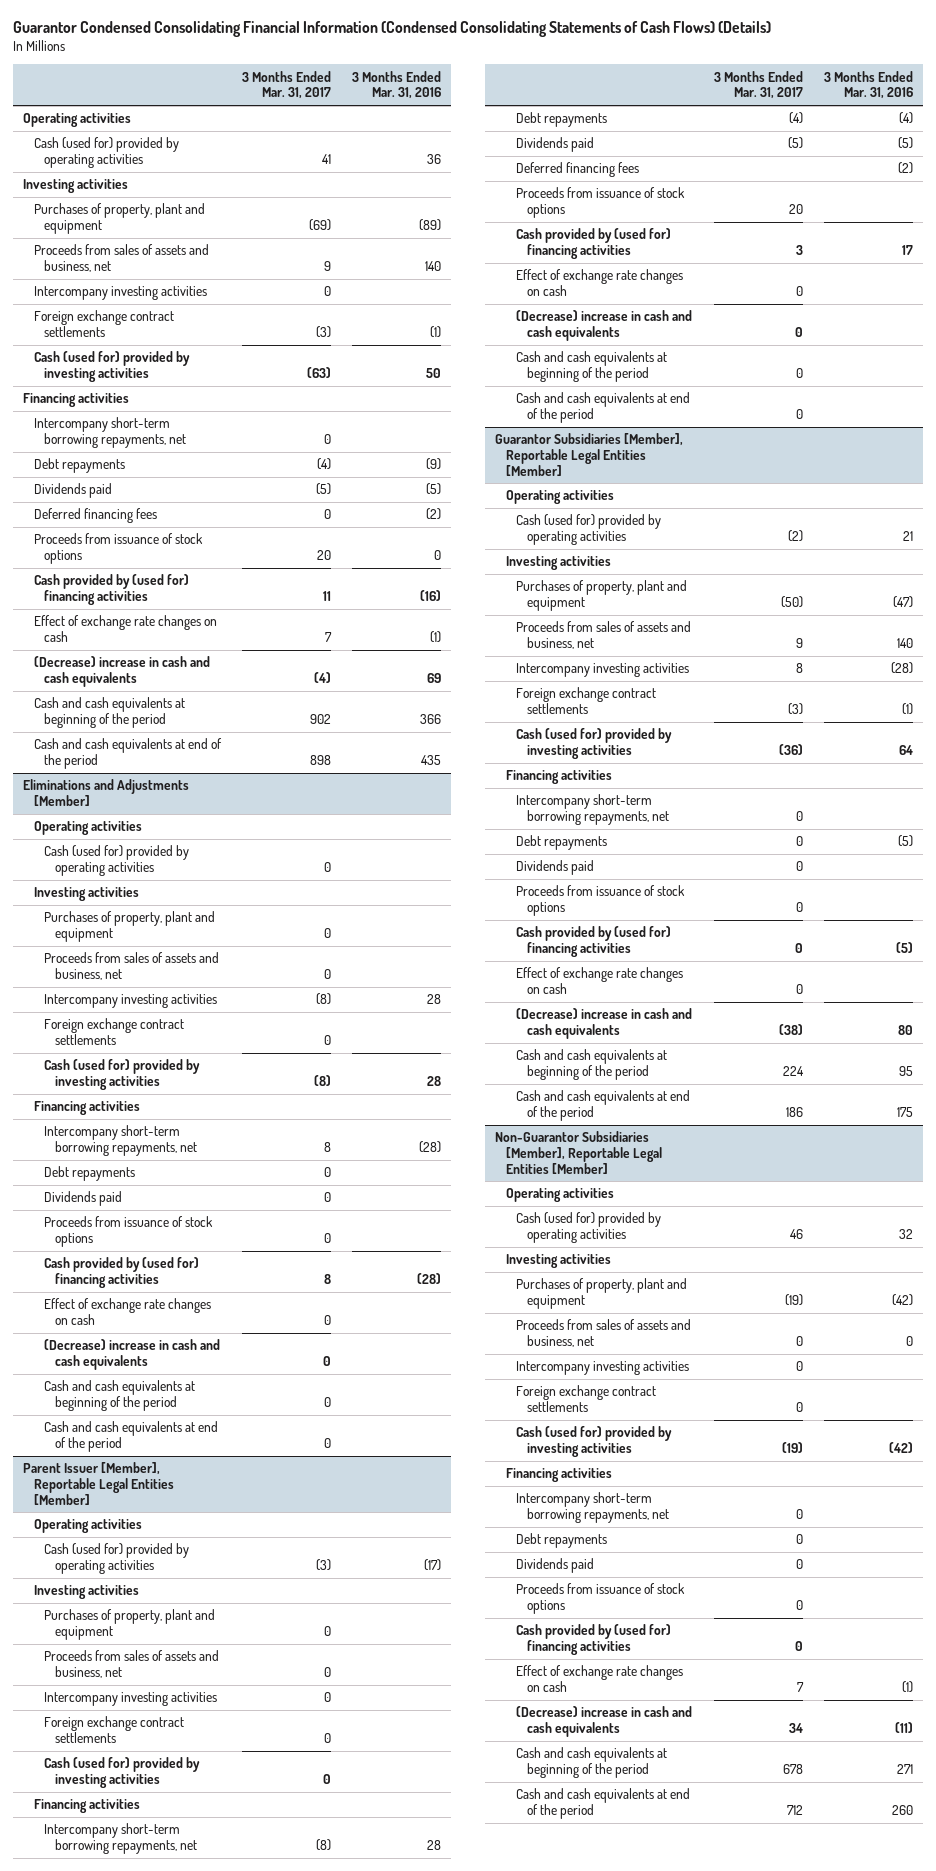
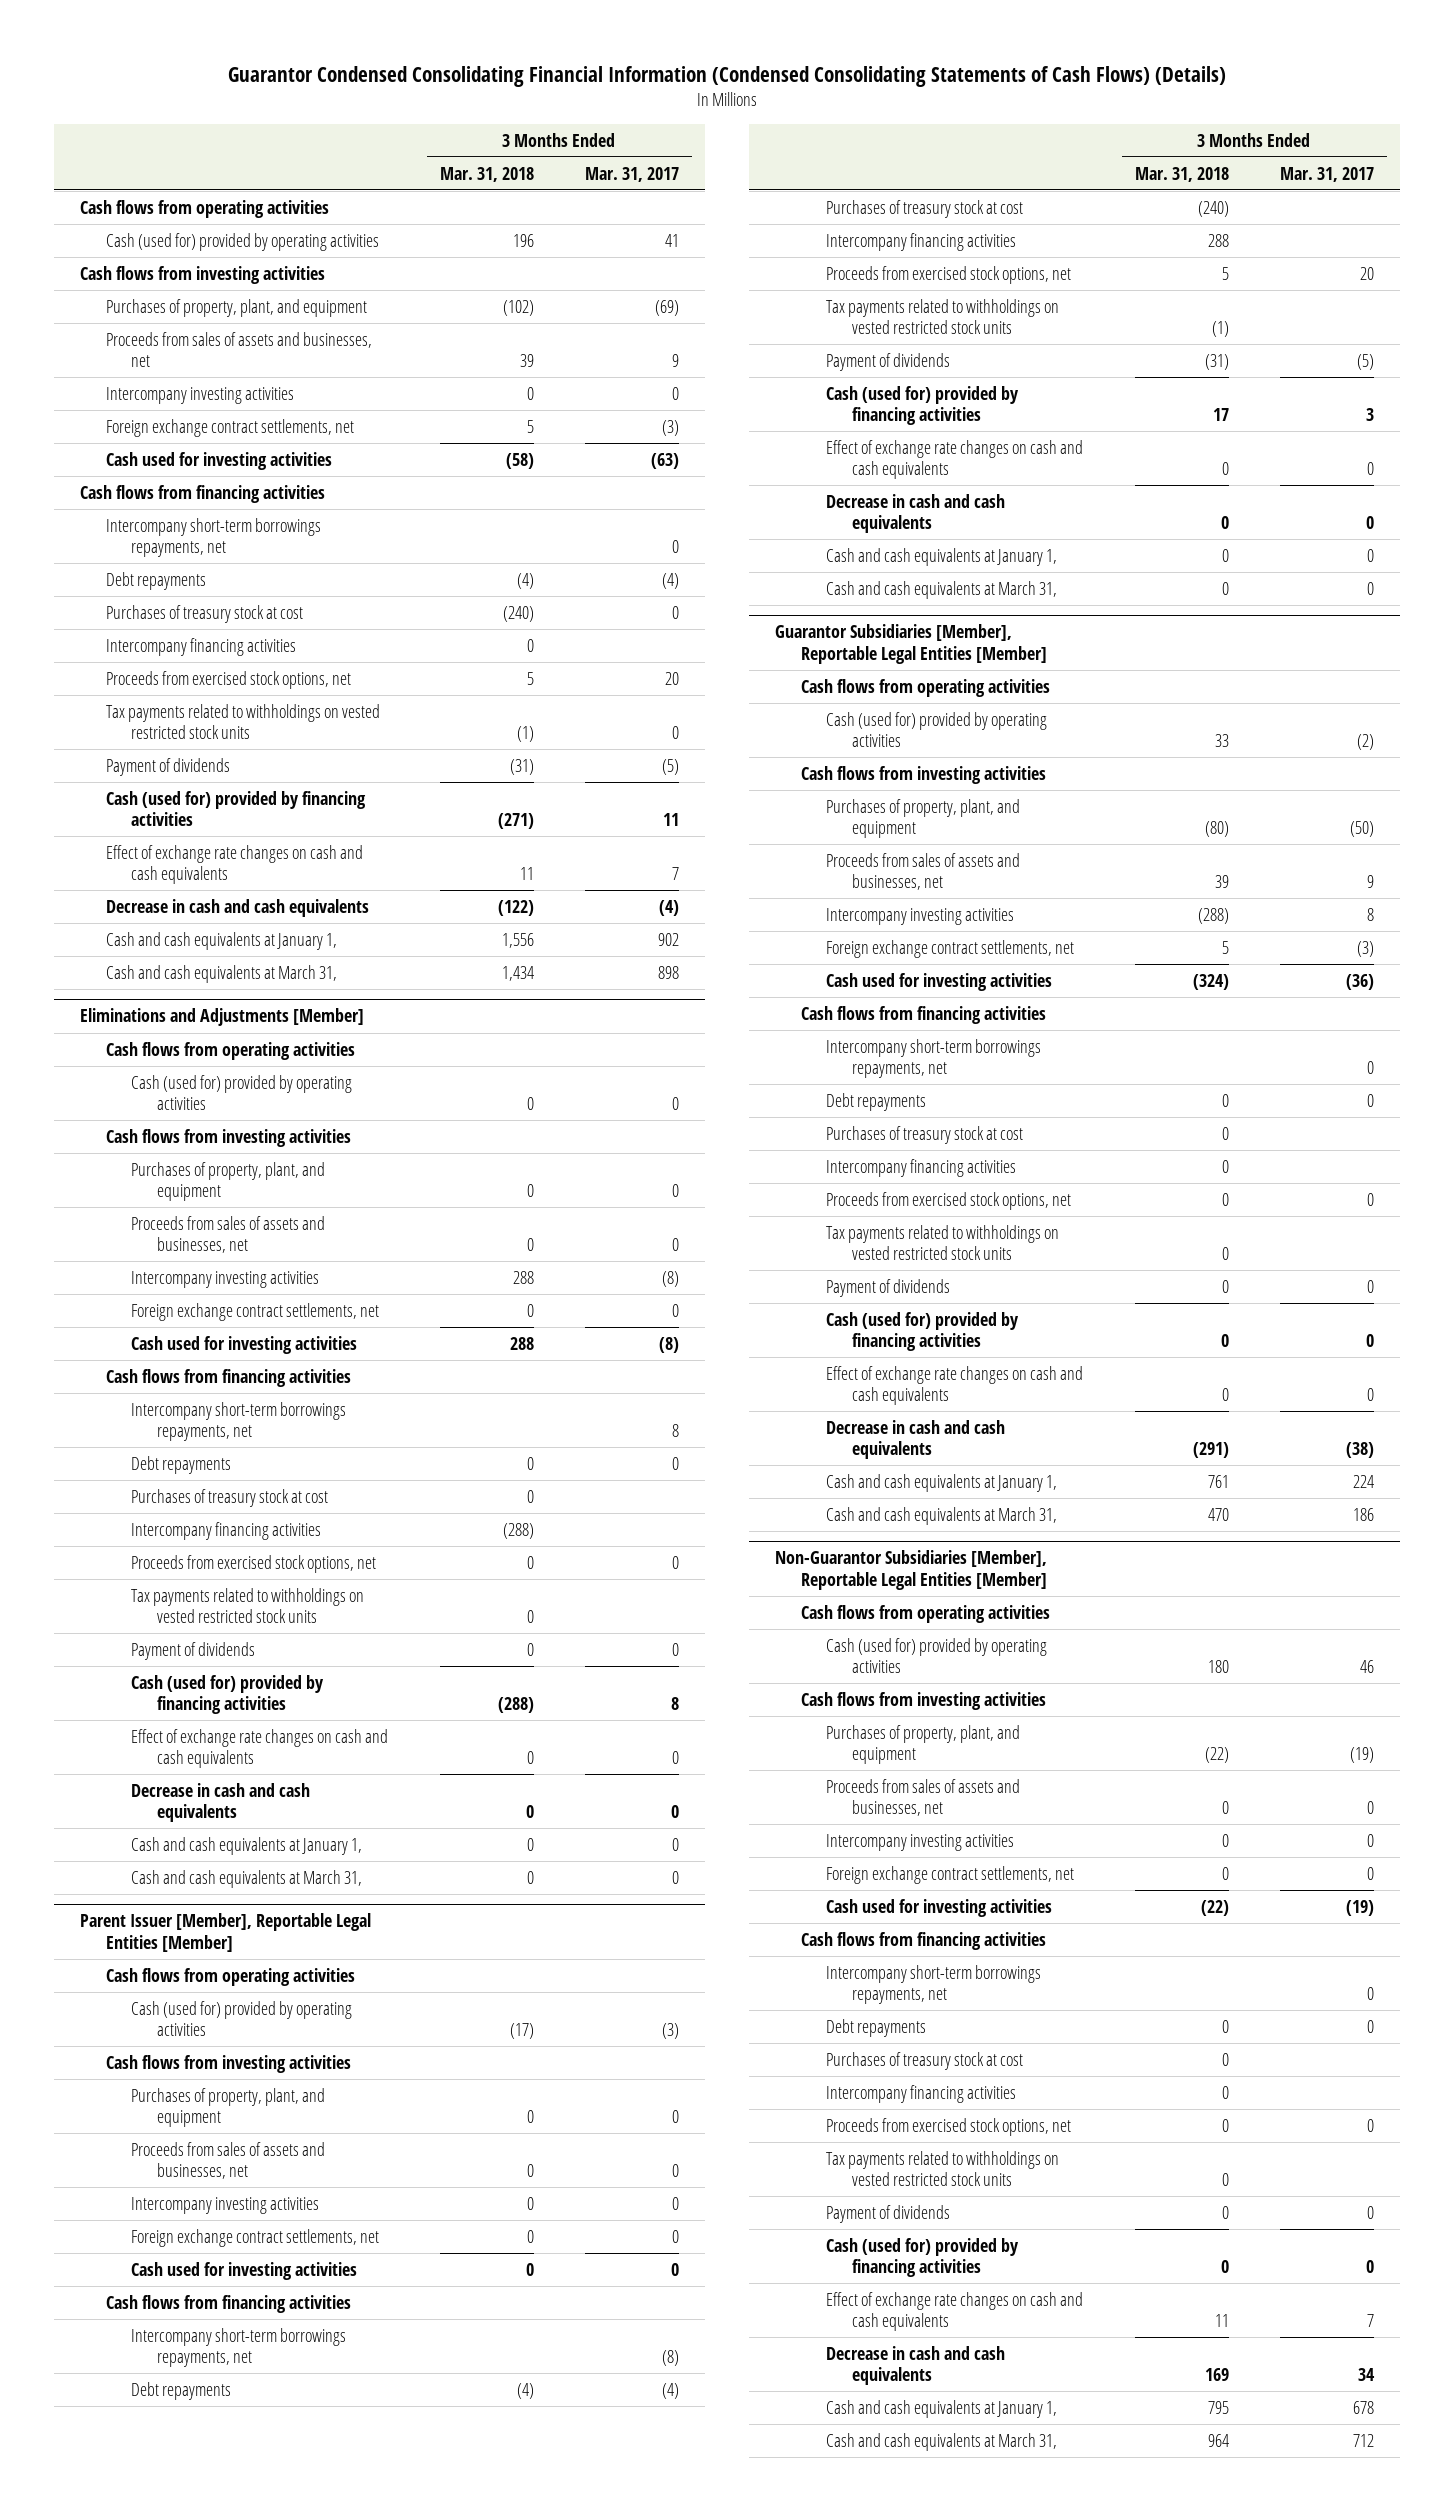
- | 3 Months Ended Mar. 31, 2017 | 3 Months Ended Mar. 31, 2016
+ | 3 Months Ended Mar. 31, 2018 | 3 Months Ended Mar. 31, 2017
- Operating activities
+ Cash flows from operating activities
- Investing activities
- Purchases of property, plant and equipment | (69) | (89)
- Proceeds from sales of assets and business, net | 9 | 140
+ Cash flows from investing activities
+ Purchases of property, plant, and equipment | (102) | (69)
+ Proceeds from sales of assets and businesses, net | 39 | 9
- Foreign exchange contract settlements | (3) | (1)
- Cash (used for) provided by investing activities | (63) | 50
- Financing activities
- Intercompany short-term borrowing repayments, net | 0 |
+ Foreign exchange contract settlements, net | 5 | (3)
+ Cash used for investing activities | (58) | (63)
+ Cash flows from financing activities
+ Intercompany short-term borrowings repayments, net | | 0
- Dividends paid | (5) | (5)
- Deferred financing fees | 0 | (2)
- Proceeds from issuance of stock options | 20 | 0
- Cash provided by (used for) financing activities | 11 | (16)
- Effect of exchange rate changes on cash | 7 | (1)
- (Decrease) increase in cash and cash equivalents | (4) | 69
- Cash and cash equivalents at beginning of the period | 902 | 366
- Cash and cash equivalents at end of the period | 898 | 435
+ Purchases of treasury stock at cost | (240) | 0
+ Intercompany financing activities | 0 |
+ Proceeds from exercised stock options, net | 5 | 20
+ Tax payments related to withholdings on vested restricted stock units | (1) | 0
+ Payment of dividends | (31) | (5)
+ Cash (used for) provided by financing activities | (271) | 11
+ Effect of exchange rate changes on cash and cash equivalents | 11 | 7
+ Decrease in cash and cash equivalents | (122) | (4)
+ Cash and cash equivalents at January 1, | 1,556 | 902
+ Cash and cash equivalents at March 31, | 1,434 | 898
@ Eliminations and Adjustments [Member]
- Operating activities
+ Cash flows from operating activities
- Investing activities
- Purchases of property, plant and equipment | 0 |
- Proceeds from sales of assets and business, net | 0 |
+ Cash flows from investing activities
+ Purchases of property, plant, and equipment | 0 | 0
+ Proceeds from sales of assets and businesses, net | 0 | 0
- Foreign exchange contract settlements | 0 |
- Cash (used for) provided by investing activities | (8) | 28
- Financing activities
- Intercompany short-term borrowing repayments, net | 8 | (28)
+ Foreign exchange contract settlements, net | 0 | 0
+ Cash used for investing activities | 288 | (8)
+ Cash flows from financing activities
+ Intercompany short-term borrowings repayments, net | | 8
- Dividends paid | 0 |
- Proceeds from issuance of stock options | 0 |
- Cash provided by (used for) financing activities | 8 | (28)
- Effect of exchange rate changes on cash | 0 |
- (Decrease) increase in cash and cash equivalents | 0 |
- Cash and cash equivalents at beginning of the period | 0 |
- Cash and cash equivalents at end of the period | 0 |
+ Purchases of treasury stock at cost | 0 |
+ Intercompany financing activities | (288) |
+ Proceeds from exercised stock options, net | 0 | 0
+ Tax payments related to withholdings on vested restricted stock units | 0 |
+ Payment of dividends | 0 | 0
+ Cash (used for) provided by financing activities | (288) | 8
+ Effect of exchange rate changes on cash and cash equivalents | 0 | 0
+ Decrease in cash and cash equivalents | 0 | 0
+ Cash and cash equivalents at January 1, | 0 | 0
+ Cash and cash equivalents at March 31, | 0 | 0
@ Parent Issuer [Member], Reportable Legal Entities [Member]
- Operating activities
+ Cash flows from operating activities
- Investing activities
- Purchases of property, plant and equipment | 0 |
- Proceeds from sales of assets and business, net | 0 |
+ Cash flows from investing activities
+ Purchases of property, plant, and equipment | 0 | 0
+ Proceeds from sales of assets and businesses, net | 0 | 0
- Foreign exchange contract settlements | 0 |
- Cash (used for) provided by investing activities | 0 |
- Financing activities
- Intercompany short-term borrowing repayments, net | (8) | 28
+ Foreign exchange contract settlements, net | 0 | 0
+ Cash used for investing activities | 0 | 0
+ Cash flows from financing activities
+ Intercompany short-term borrowings repayments, net | | (8)
- Dividends paid | (5) | (5)
- Deferred financing fees | | (2)
- Proceeds from issuance of stock options | 20 |
- Cash provided by (used for) financing activities | 3 | 17
- Effect of exchange rate changes on cash | 0 |
- (Decrease) increase in cash and cash equivalents | 0 |
- Cash and cash equivalents at beginning of the period | 0 |
- Cash and cash equivalents at end of the period | 0 |
+ Purchases of treasury stock at cost | (240) |
+ Intercompany financing activities | 288 |
+ Proceeds from exercised stock options, net | 5 | 20
+ Tax payments related to withholdings on vested restricted stock units | (1) |
+ Payment of dividends | (31) | (5)
+ Cash (used for) provided by financing activities | 17 | 3
+ Effect of exchange rate changes on cash and cash equivalents | 0 | 0
+ Decrease in cash and cash equivalents | 0 | 0
+ Cash and cash equivalents at January 1, | 0 | 0
+ Cash and cash equivalents at March 31, | 0 | 0
@ Guarantor Subsidiaries [Member], Reportable Legal Entities [Member]
- Operating activities
+ Cash flows from operating activities
- Investing activities
- Purchases of property, plant and equipment | (50) | (47)
- Proceeds from sales of assets and business, net | 9 | 140
+ Cash flows from investing activities
+ Purchases of property, plant, and equipment | (80) | (50)
+ Proceeds from sales of assets and businesses, net | 39 | 9
- Foreign exchange contract settlements | (3) | (1)
- Cash (used for) provided by investing activities | (36) | 64
- Financing activities
- Intercompany short-term borrowing repayments, net | 0 |
+ Foreign exchange contract settlements, net | 5 | (3)
+ Cash used for investing activities | (324) | (36)
+ Cash flows from financing activities
+ Intercompany short-term borrowings repayments, net | | 0
- Dividends paid | 0 |
- Proceeds from issuance of stock options | 0 |
- Cash provided by (used for) financing activities | 0 | (5)
- Effect of exchange rate changes on cash | 0 |
- (Decrease) increase in cash and cash equivalents | (38) | 80
- Cash and cash equivalents at beginning of the period | 224 | 95
- Cash and cash equivalents at end of the period | 186 | 175
+ Purchases of treasury stock at cost | 0 |
+ Intercompany financing activities | 0 |
+ Proceeds from exercised stock options, net | 0 | 0
+ Tax payments related to withholdings on vested restricted stock units | 0 |
+ Payment of dividends | 0 | 0
+ Cash (used for) provided by financing activities | 0 | 0
+ Effect of exchange rate changes on cash and cash equivalents | 0 | 0
+ Decrease in cash and cash equivalents | (291) | (38)
+ Cash and cash equivalents at January 1, | 761 | 224
+ Cash and cash equivalents at March 31, | 470 | 186
@ Non-Guarantor Subsidiaries [Member], Reportable Legal Entities [Member]
- Operating activities
+ Cash flows from operating activities
- Investing activities
- Purchases of property, plant and equipment | (19) | (42)
- Proceeds from sales of assets and business, net | 0 | 0
+ Cash flows from investing activities
+ Purchases of property, plant, and equipment | (22) | (19)
+ Proceeds from sales of assets and businesses, net | 0 | 0
- Foreign exchange contract settlements | 0 |
- Cash (used for) provided by investing activities | (19) | (42)
- Financing activities
- Intercompany short-term borrowing repayments, net | 0 |
+ Foreign exchange contract settlements, net | 0 | 0
+ Cash used for investing activities | (22) | (19)
+ Cash flows from financing activities
+ Intercompany short-term borrowings repayments, net | | 0
- Dividends paid | 0 |
- Proceeds from issuance of stock options | 0 |
- Cash provided by (used for) financing activities | 0 |
- Effect of exchange rate changes on cash | 7 | (1)
- (Decrease) increase in cash and cash equivalents | 34 | (11)
- Cash and cash equivalents at beginning of the period | 678 | 271
- Cash and cash equivalents at end of the period | 712 | 260
+ Purchases of treasury stock at cost | 0 |
+ Intercompany financing activities | 0 |
+ Proceeds from exercised stock options, net | 0 | 0
+ Tax payments related to withholdings on vested restricted stock units | 0 |
+ Payment of dividends | 0 | 0
+ Cash (used for) provided by financing activities | 0 | 0
+ Effect of exchange rate changes on cash and cash equivalents | 11 | 7
+ Decrease in cash and cash equivalents | 169 | 34
+ Cash and cash equivalents at January 1, | 795 | 678
+ Cash and cash equivalents at March 31, | 964 | 712

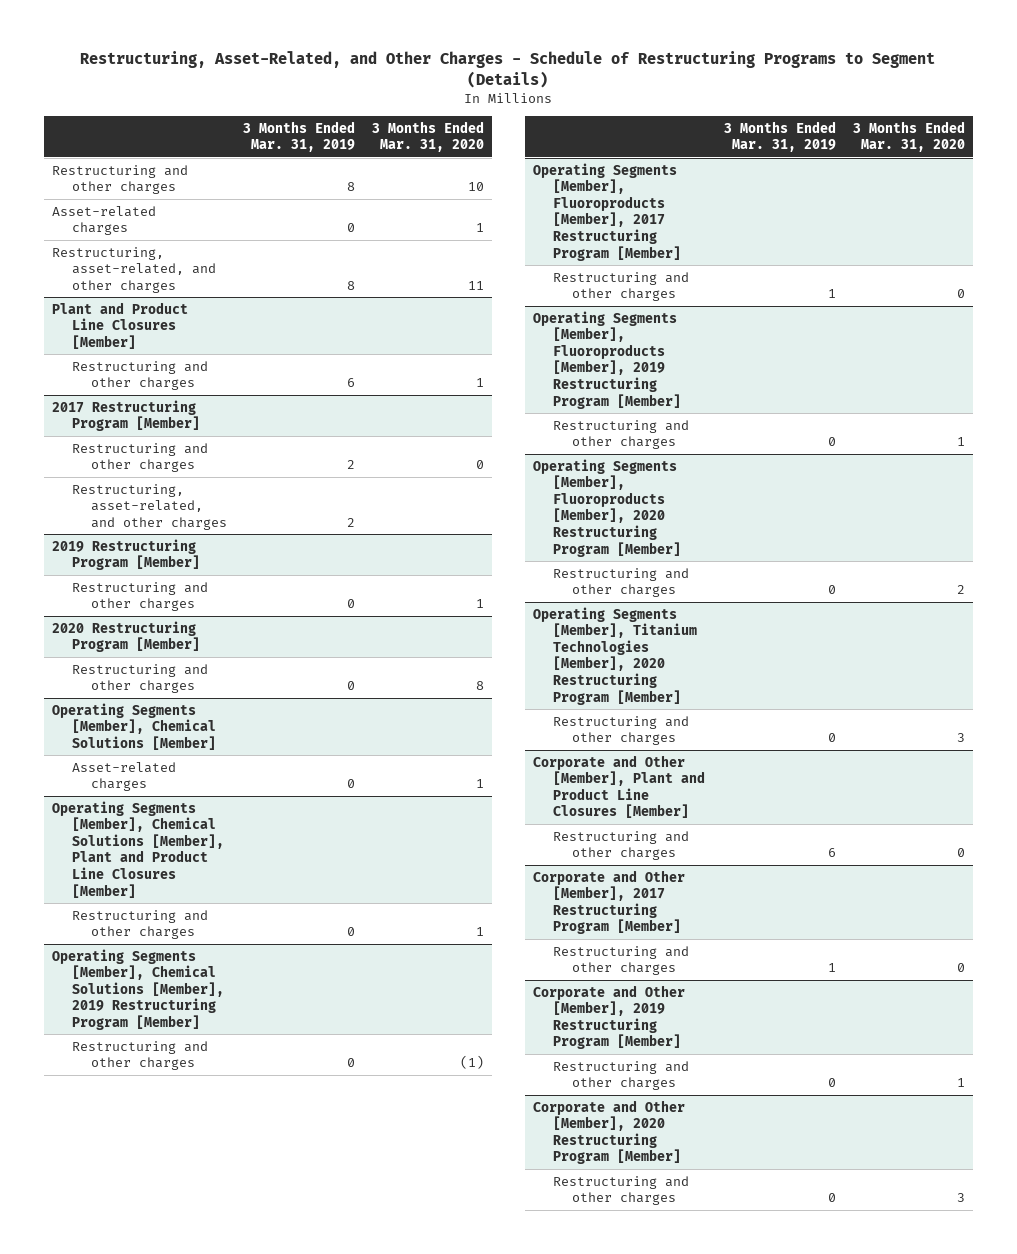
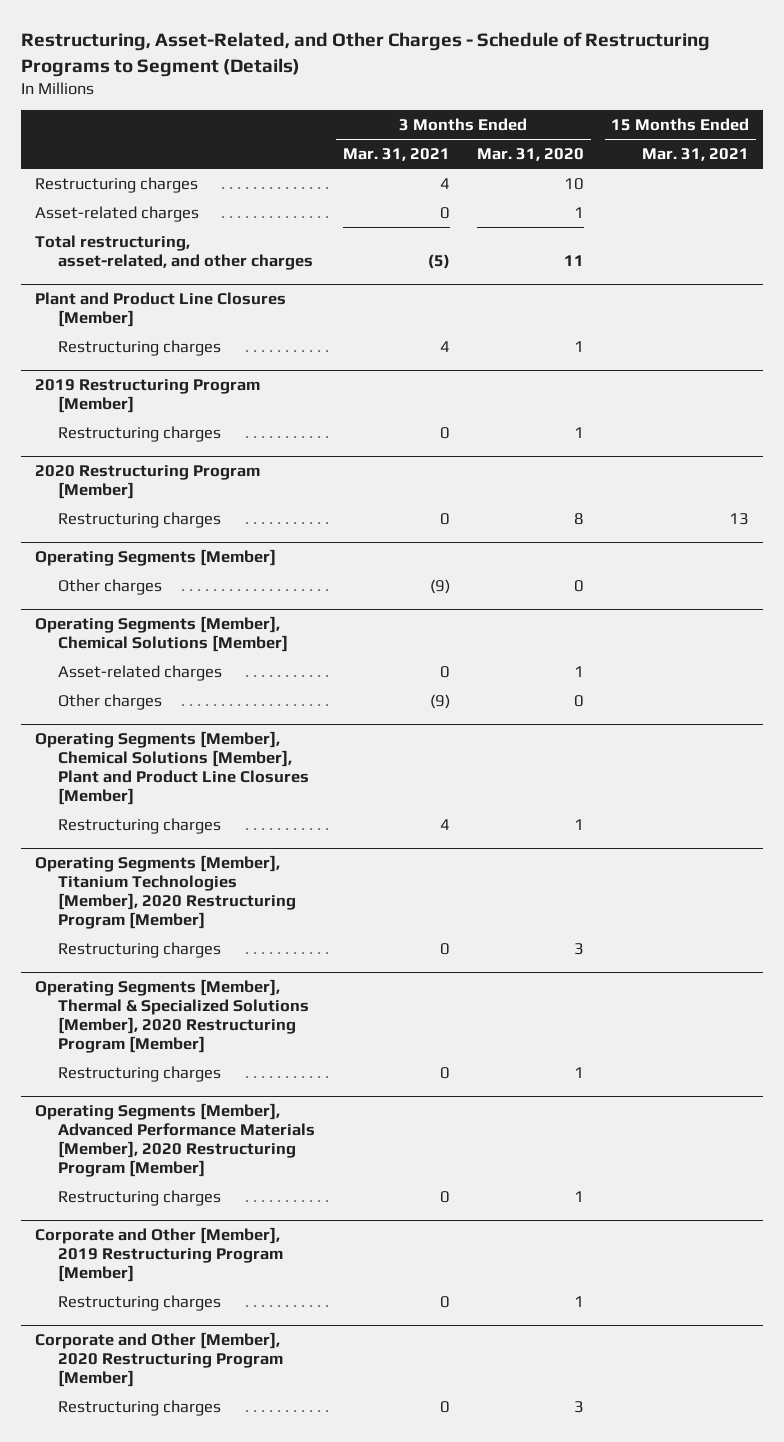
- | 3 Months Ended Mar. 31, 2019 | 3 Months Ended Mar. 31, 2020
+ | 3 Months Ended Mar. 31, 2021 | 3 Months Ended Mar. 31, 2020 | 15 Months Ended Mar. 31, 2021
- Restructuring and other charges | 8 | 10
+ Restructuring charges | 4 | 10 |
- Restructuring, asset-related, and other charges | 8 | 11
+ Total restructuring, asset-related, and other charges | (5) | 11 |
@ Plant and Product Line Closures [Member]
- Restructuring and other charges | 6 | 1
- 2017 Restructuring Program [Member]
- Restructuring and other charges | 2 | 0
- Restructuring, asset-related, and other charges | 2 |
@ Plant and Product Line Closures [Member]
+ Restructuring charges | 4 | 1 |
@ 2019 Restructuring Program [Member]
- Restructuring and other charges | 0 | 1
+ Restructuring charges | 0 | 1 |
@ 2020 Restructuring Program [Member]
- Restructuring and other charges | 0 | 8
+ Restructuring charges | 0 | 8 | 13
+ Operating Segments [Member]
+ Other charges | (9) | 0 |
@ Operating Segments [Member], Chemical Solutions [Member]
+ Other charges | (9) | 0 |
@ Operating Segments [Member], Chemical Solutions [Member], Plant and Product Line Closures [Member]
- Restructuring and other charges | 0 | 1
- Operating Segments [Member], Chemical Solutions [Member], 2019 Restructuring Program [Member]
- Restructuring and other charges | 0 | (1)
- Operating Segments [Member], Fluoroproducts [Member], 2017 Restructuring Program [Member]
- Restructuring and other charges | 1 | 0
- Operating Segments [Member], Fluoroproducts [Member], 2019 Restructuring Program [Member]
- Restructuring and other charges | 0 | 1
- Operating Segments [Member], Fluoroproducts [Member], 2020 Restructuring Program [Member]
- Restructuring and other charges | 0 | 2
@ Operating Segments [Member], Chemical Solutions [Member], Plant and Product Line Closures [Member]
+ Restructuring charges | 4 | 1 |
@ Operating Segments [Member], Titanium Technologies [Member], 2020 Restructuring Program [Member]
- Restructuring and other charges | 0 | 3
- Corporate and Other [Member], Plant and Product Line Closures [Member]
- Restructuring and other charges | 6 | 0
- Corporate and Other [Member], 2017 Restructuring Program [Member]
- Restructuring and other charges | 1 | 0
@ Operating Segments [Member], Titanium Technologies [Member], 2020 Restructuring Program [Member]
+ Restructuring charges | 0 | 3 |
+ Operating Segments [Member], Thermal & Specialized Solutions [Member], 2020 Restructuring Program [Member]
+ Restructuring charges | 0 | 1 |
+ Operating Segments [Member], Advanced Performance Materials [Member], 2020 Restructuring Program [Member]
+ Restructuring charges | 0 | 1 |
@ Corporate and Other [Member], 2019 Restructuring Program [Member]
- Restructuring and other charges | 0 | 1
+ Restructuring charges | 0 | 1 |
@ Corporate and Other [Member], 2020 Restructuring Program [Member]
- Restructuring and other charges | 0 | 3
+ Restructuring charges | 0 | 3 |

